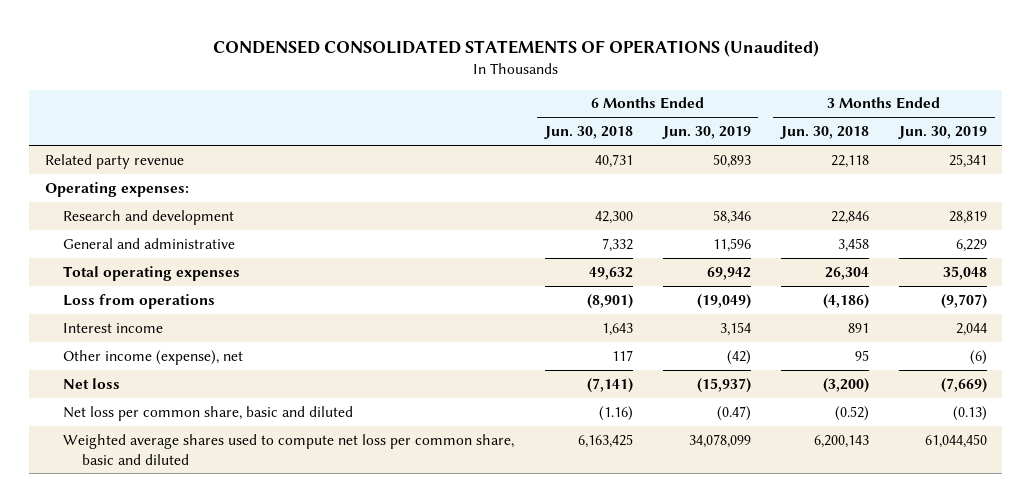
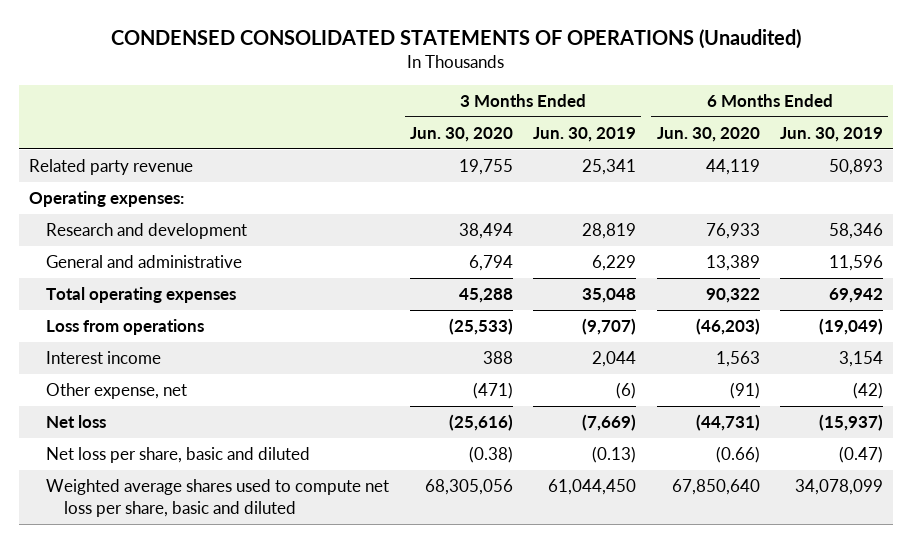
- | 6 Months Ended Jun. 30, 2018 | 6 Months Ended Jun. 30, 2019 | 3 Months Ended Jun. 30, 2018 | 3 Months Ended Jun. 30, 2019
+ | 3 Months Ended Jun. 30, 2020 | 3 Months Ended Jun. 30, 2019 | 6 Months Ended Jun. 30, 2020 | 6 Months Ended Jun. 30, 2019
- Other income (expense), net | 117 | (42) | 95 | (6)
+ Other expense, net | (471) | (6) | (91) | (42)
- Net loss per common share, basic and diluted | (1.16) | (0.47) | (0.52) | (0.13)
- Weighted average shares used to compute net loss per common share, basic and diluted | 6,163,425 | 34,078,099 | 6,200,143 | 61,044,450
+ Net loss per share, basic and diluted | (0.38) | (0.13) | (0.66) | (0.47)
+ Weighted average shares used to compute net loss per share, basic and diluted | 68,305,056 | 61,044,450 | 67,850,640 | 34,078,099

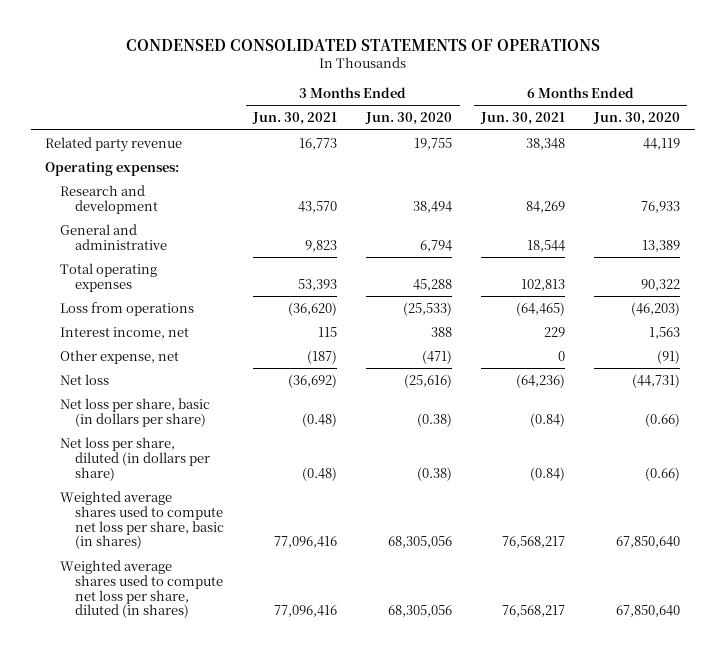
- CONDENSED CONSOLIDATED STATEMENTS OF OPERATIONS (Unaudited)
+ CONDENSED CONSOLIDATED STATEMENTS OF OPERATIONS
- | 3 Months Ended Jun. 30, 2020 | 3 Months Ended Jun. 30, 2019 | 6 Months Ended Jun. 30, 2020 | 6 Months Ended Jun. 30, 2019
+ | 3 Months Ended Jun. 30, 2021 | 3 Months Ended Jun. 30, 2020 | 6 Months Ended Jun. 30, 2021 | 6 Months Ended Jun. 30, 2020
- Interest income | 388 | 2,044 | 1,563 | 3,154
+ Interest income, net | 115 | 388 | 229 | 1,563
- Net loss per share, basic and diluted | (0.38) | (0.13) | (0.66) | (0.47)
- Weighted average shares used to compute net loss per share, basic and diluted | 68,305,056 | 61,044,450 | 67,850,640 | 34,078,099
+ Net loss per share, basic (in dollars per share) | (0.48) | (0.38) | (0.84) | (0.66)
+ Net loss per share, diluted (in dollars per share) | (0.48) | (0.38) | (0.84) | (0.66)
+ Weighted average shares used to compute net loss per share, basic (in shares) | 77,096,416 | 68,305,056 | 76,568,217 | 67,850,640
+ Weighted average shares used to compute net loss per share, diluted (in shares) | 77,096,416 | 68,305,056 | 76,568,217 | 67,850,640

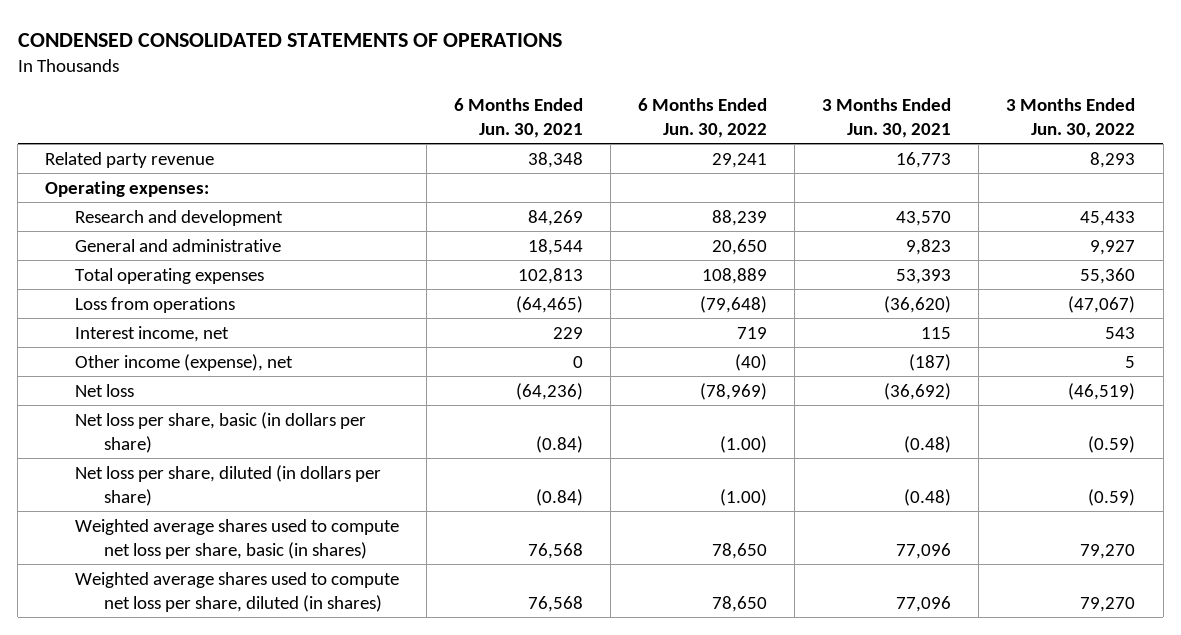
- | 3 Months Ended Jun. 30, 2021 | 3 Months Ended Jun. 30, 2020 | 6 Months Ended Jun. 30, 2021 | 6 Months Ended Jun. 30, 2020
+ | 6 Months Ended Jun. 30, 2021 | 6 Months Ended Jun. 30, 2022 | 3 Months Ended Jun. 30, 2021 | 3 Months Ended Jun. 30, 2022
- Other expense, net | (187) | (471) | 0 | (91)
+ Other income (expense), net | 0 | (40) | (187) | 5
- Weighted average shares used to compute net loss per share, basic (in shares) | 77,096,416 | 68,305,056 | 76,568,217 | 67,850,640
- Weighted average shares used to compute net loss per share, diluted (in shares) | 77,096,416 | 68,305,056 | 76,568,217 | 67,850,640
+ Weighted average shares used to compute net loss per share, basic (in shares) | 76,568 | 78,650 | 77,096 | 79,270
+ Weighted average shares used to compute net loss per share, diluted (in shares) | 76,568 | 78,650 | 77,096 | 79,270

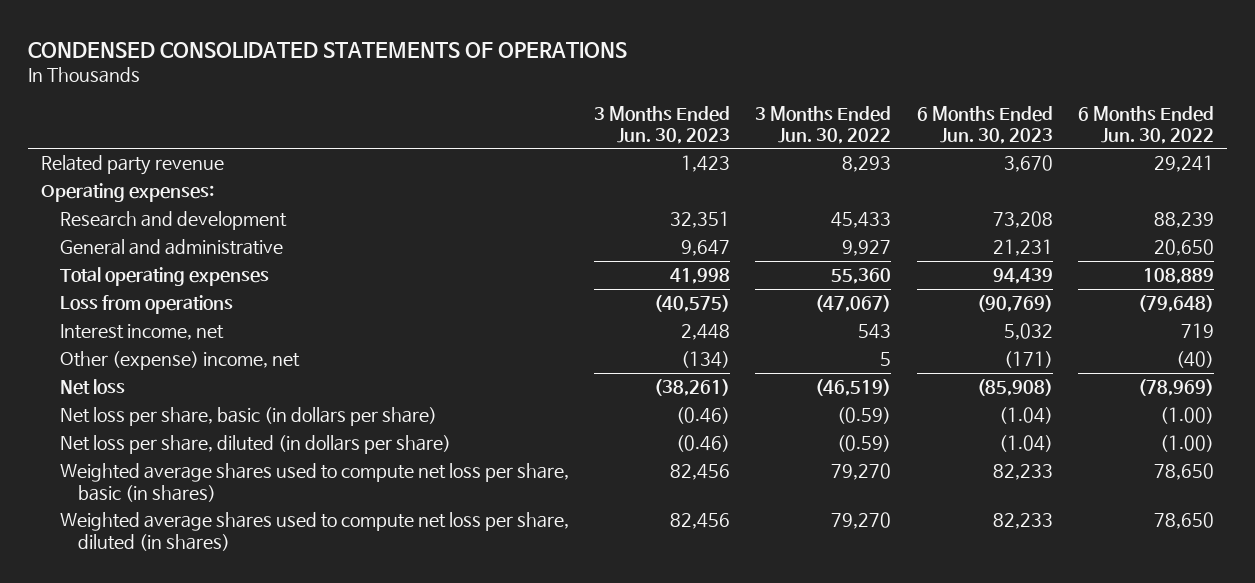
- | 6 Months Ended Jun. 30, 2021 | 6 Months Ended Jun. 30, 2022 | 3 Months Ended Jun. 30, 2021 | 3 Months Ended Jun. 30, 2022
+ | 3 Months Ended Jun. 30, 2023 | 3 Months Ended Jun. 30, 2022 | 6 Months Ended Jun. 30, 2023 | 6 Months Ended Jun. 30, 2022
- Other income (expense), net | 0 | (40) | (187) | 5
+ Other (expense) income, net | (134) | 5 | (171) | (40)

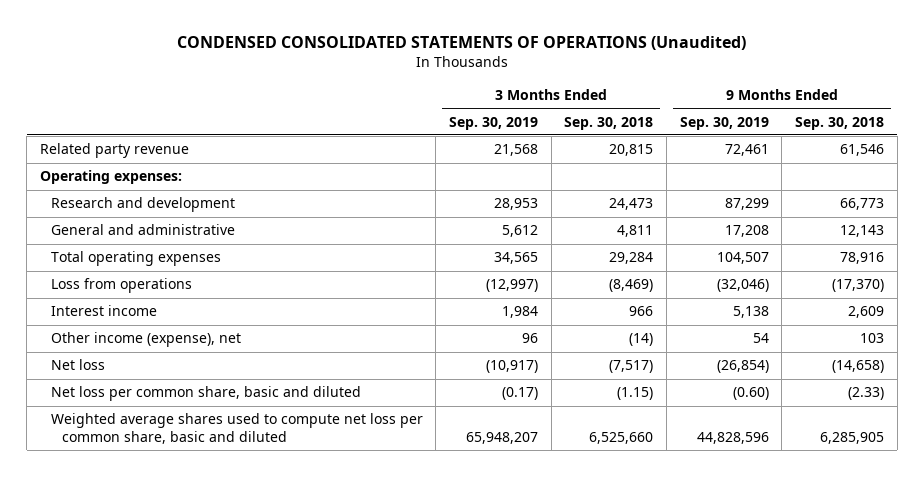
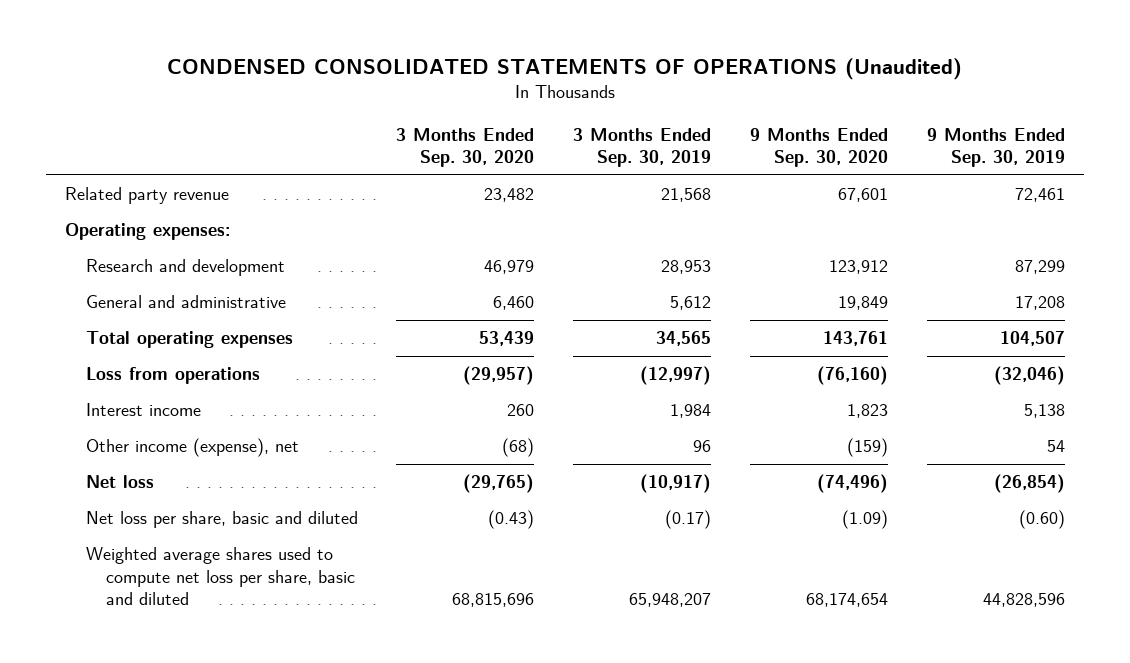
- | 3 Months Ended Sep. 30, 2019 | 3 Months Ended Sep. 30, 2018 | 9 Months Ended Sep. 30, 2019 | 9 Months Ended Sep. 30, 2018
+ | 3 Months Ended Sep. 30, 2020 | 3 Months Ended Sep. 30, 2019 | 9 Months Ended Sep. 30, 2020 | 9 Months Ended Sep. 30, 2019
- Net loss per common share, basic and diluted | (0.17) | (1.15) | (0.60) | (2.33)
- Weighted average shares used to compute net loss per common share, basic and diluted | 65,948,207 | 6,525,660 | 44,828,596 | 6,285,905
+ Net loss per share, basic and diluted | (0.43) | (0.17) | (1.09) | (0.60)
+ Weighted average shares used to compute net loss per share, basic and diluted | 68,815,696 | 65,948,207 | 68,174,654 | 44,828,596

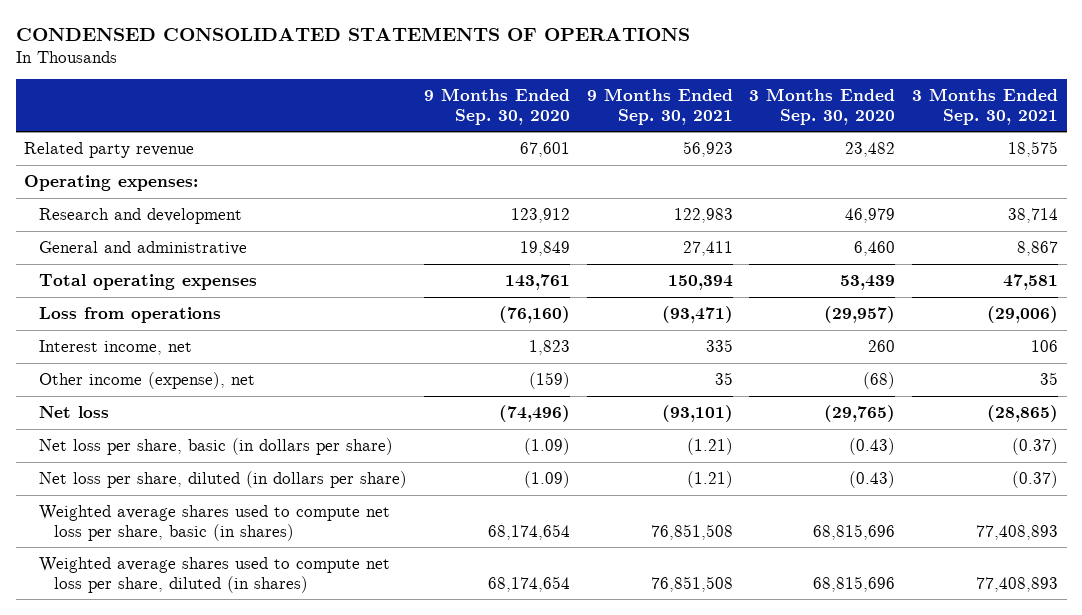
- CONDENSED CONSOLIDATED STATEMENTS OF OPERATIONS (Unaudited)
+ CONDENSED CONSOLIDATED STATEMENTS OF OPERATIONS
- | 3 Months Ended Sep. 30, 2020 | 3 Months Ended Sep. 30, 2019 | 9 Months Ended Sep. 30, 2020 | 9 Months Ended Sep. 30, 2019
+ | 9 Months Ended Sep. 30, 2020 | 9 Months Ended Sep. 30, 2021 | 3 Months Ended Sep. 30, 2020 | 3 Months Ended Sep. 30, 2021
- Interest income | 260 | 1,984 | 1,823 | 5,138
+ Interest income, net | 1,823 | 335 | 260 | 106
- Net loss per share, basic and diluted | (0.43) | (0.17) | (1.09) | (0.60)
- Weighted average shares used to compute net loss per share, basic and diluted | 68,815,696 | 65,948,207 | 68,174,654 | 44,828,596
+ Net loss per share, basic (in dollars per share) | (1.09) | (1.21) | (0.43) | (0.37)
+ Net loss per share, diluted (in dollars per share) | (1.09) | (1.21) | (0.43) | (0.37)
+ Weighted average shares used to compute net loss per share, basic (in shares) | 68,174,654 | 76,851,508 | 68,815,696 | 77,408,893
+ Weighted average shares used to compute net loss per share, diluted (in shares) | 68,174,654 | 76,851,508 | 68,815,696 | 77,408,893

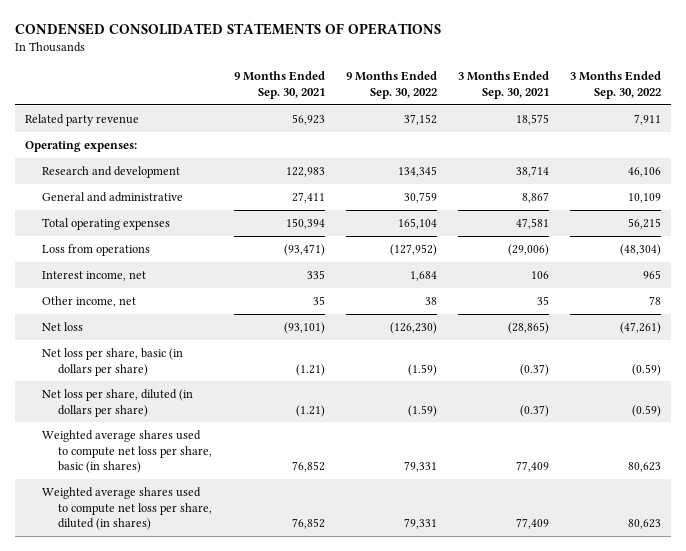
- | 9 Months Ended Sep. 30, 2020 | 9 Months Ended Sep. 30, 2021 | 3 Months Ended Sep. 30, 2020 | 3 Months Ended Sep. 30, 2021
+ | 9 Months Ended Sep. 30, 2021 | 9 Months Ended Sep. 30, 2022 | 3 Months Ended Sep. 30, 2021 | 3 Months Ended Sep. 30, 2022
- Other income (expense), net | (159) | 35 | (68) | 35
+ Other income, net | 35 | 38 | 35 | 78
- Weighted average shares used to compute net loss per share, basic (in shares) | 68,174,654 | 76,851,508 | 68,815,696 | 77,408,893
- Weighted average shares used to compute net loss per share, diluted (in shares) | 68,174,654 | 76,851,508 | 68,815,696 | 77,408,893
+ Weighted average shares used to compute net loss per share, basic (in shares) | 76,852 | 79,331 | 77,409 | 80,623
+ Weighted average shares used to compute net loss per share, diluted (in shares) | 76,852 | 79,331 | 77,409 | 80,623

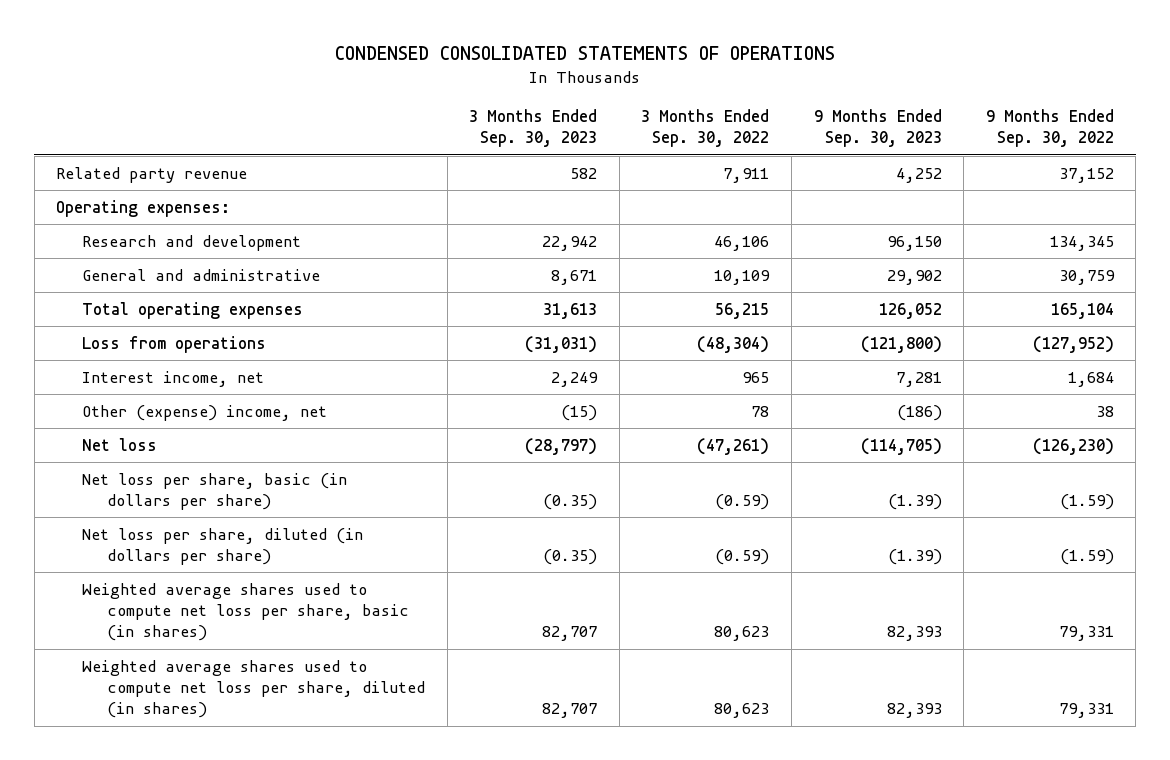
- | 9 Months Ended Sep. 30, 2021 | 9 Months Ended Sep. 30, 2022 | 3 Months Ended Sep. 30, 2021 | 3 Months Ended Sep. 30, 2022
+ | 3 Months Ended Sep. 30, 2023 | 3 Months Ended Sep. 30, 2022 | 9 Months Ended Sep. 30, 2023 | 9 Months Ended Sep. 30, 2022
- Other income, net | 35 | 38 | 35 | 78
+ Other (expense) income, net | (15) | 78 | (186) | 38

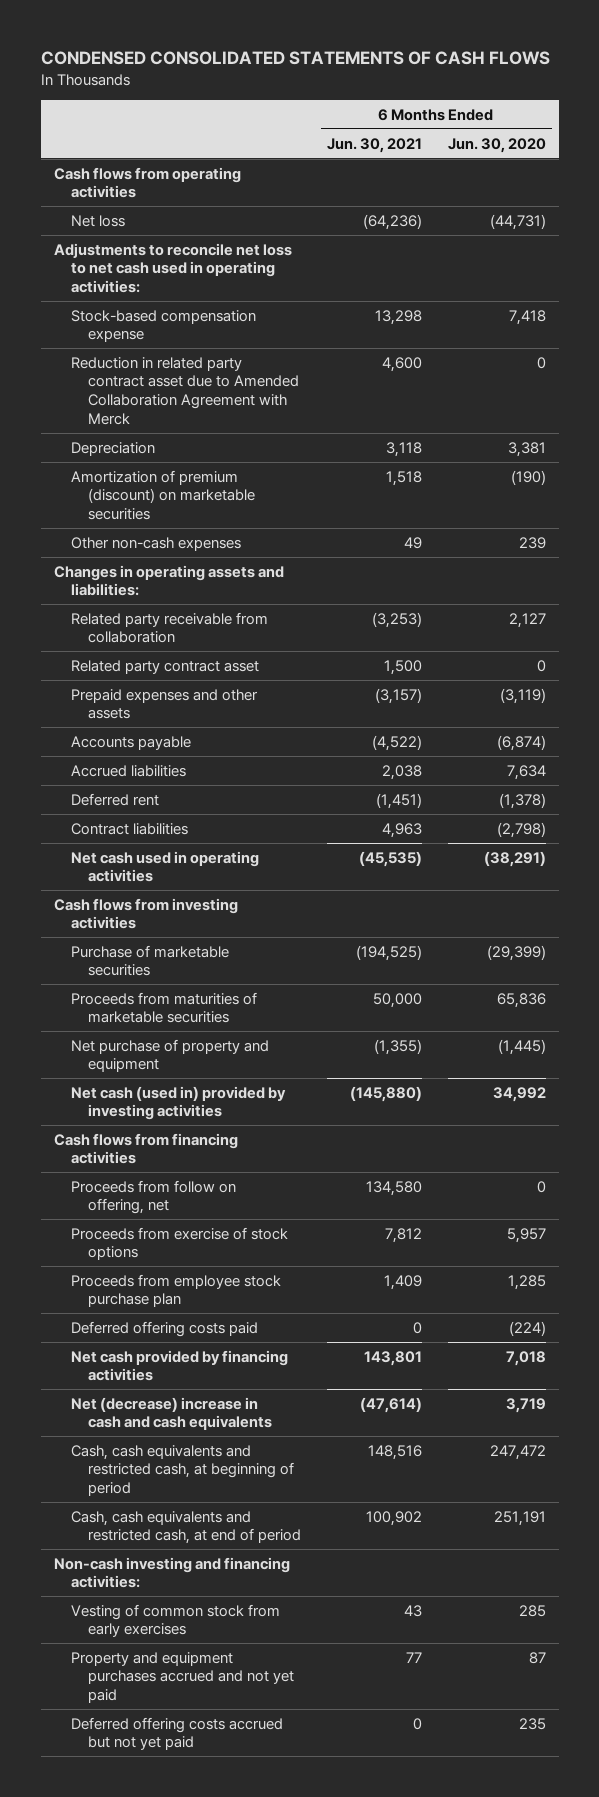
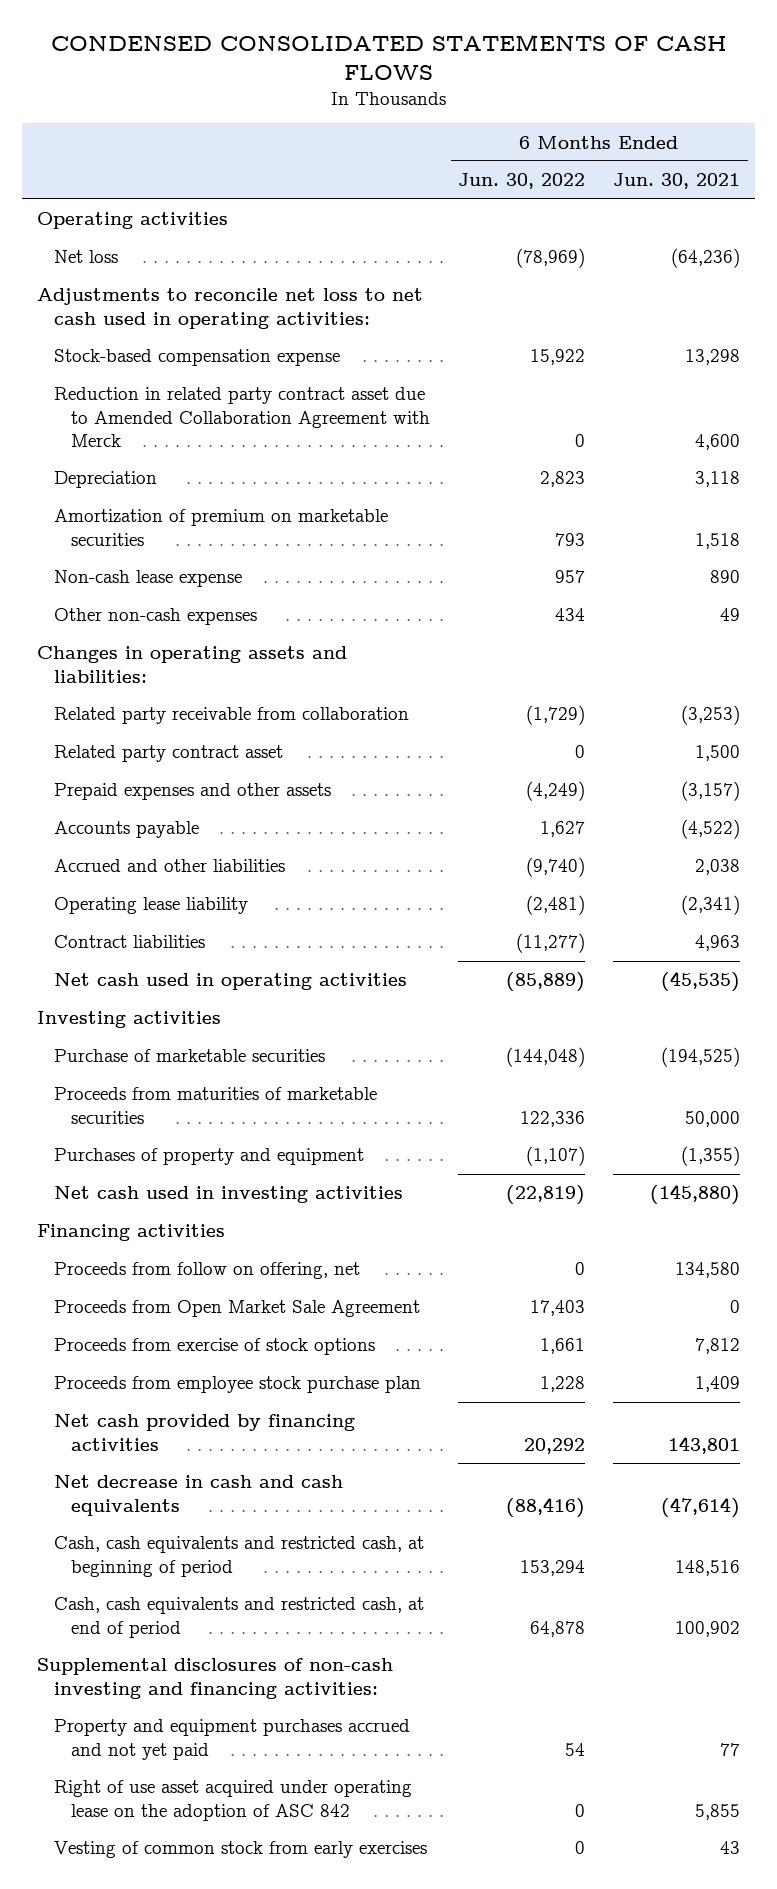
- | 6 Months Ended Jun. 30, 2021 | 6 Months Ended Jun. 30, 2020
+ | 6 Months Ended Jun. 30, 2022 | 6 Months Ended Jun. 30, 2021
- Cash flows from operating activities
+ Operating activities
- Amortization of premium (discount) on marketable securities | 1,518 | (190)
+ Amortization of premium on marketable securities | 793 | 1,518
+ Non-cash lease expense | 957 | 890
- Accrued liabilities | 2,038 | 7,634
- Deferred rent | (1,451) | (1,378)
+ Accrued and other liabilities | (9,740) | 2,038
+ Operating lease liability | (2,481) | (2,341)
- Cash flows from investing activities
+ Investing activities
- Net purchase of property and equipment | (1,355) | (1,445)
- Net cash (used in) provided by investing activities | (145,880) | 34,992
- Cash flows from financing activities
+ Purchases of property and equipment | (1,107) | (1,355)
+ Net cash used in investing activities | (22,819) | (145,880)
+ Financing activities
+ Proceeds from Open Market Sale Agreement | 17,403 | 0
- Deferred offering costs paid | 0 | (224)
- Net (decrease) increase in cash and cash equivalents | (47,614) | 3,719
+ Net decrease in cash and cash equivalents | (88,416) | (47,614)
- Non-cash investing and financing activities:
+ Supplemental disclosures of non-cash investing and financing activities:
- Deferred offering costs accrued but not yet paid | 0 | 235
+ Right of use asset acquired under operating lease on the adoption of ASC 842 | 0 | 5,855
moved down: Vesting of common stock from early exercises | 0 | 43

